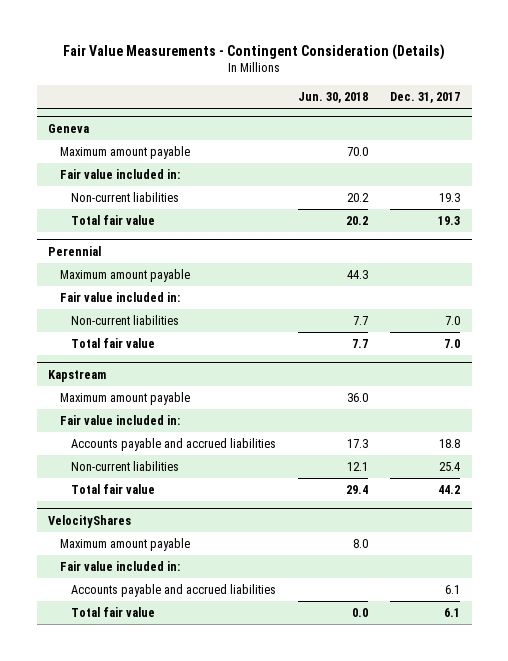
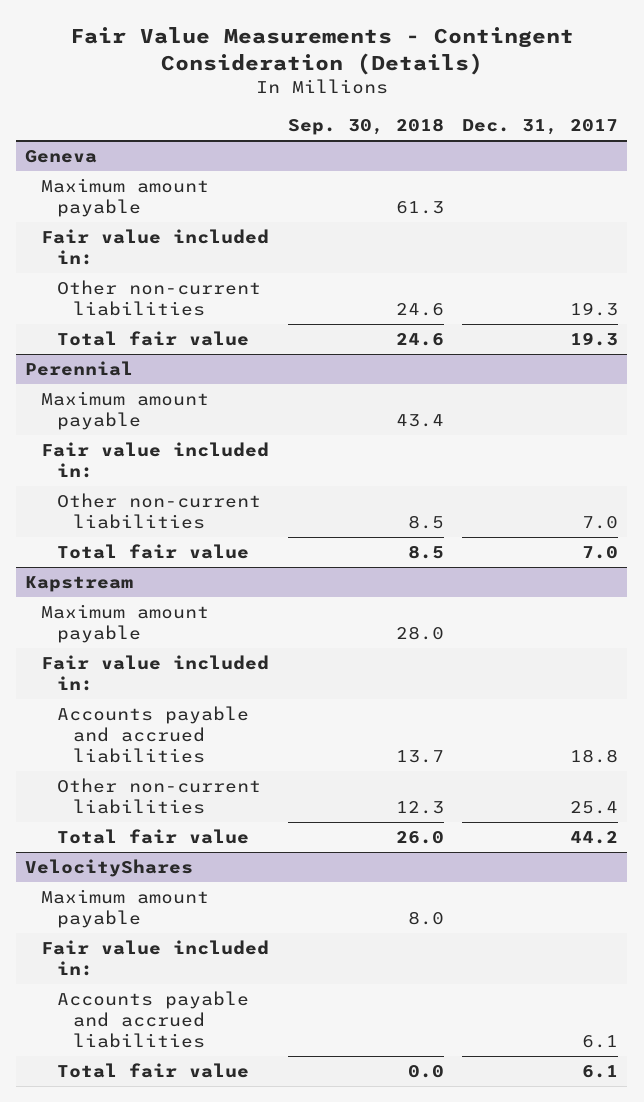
- | Jun. 30, 2018 | Dec. 31, 2017
+ | Sep. 30, 2018 | Dec. 31, 2017
@ Geneva
- Non-current liabilities | 20.2 | 19.3
+ Other non-current liabilities | 24.6 | 19.3
@ Perennial
- Non-current liabilities | 7.7 | 7.0
+ Other non-current liabilities | 8.5 | 7.0
@ Kapstream
- Non-current liabilities | 12.1 | 25.4
+ Other non-current liabilities | 12.3 | 25.4

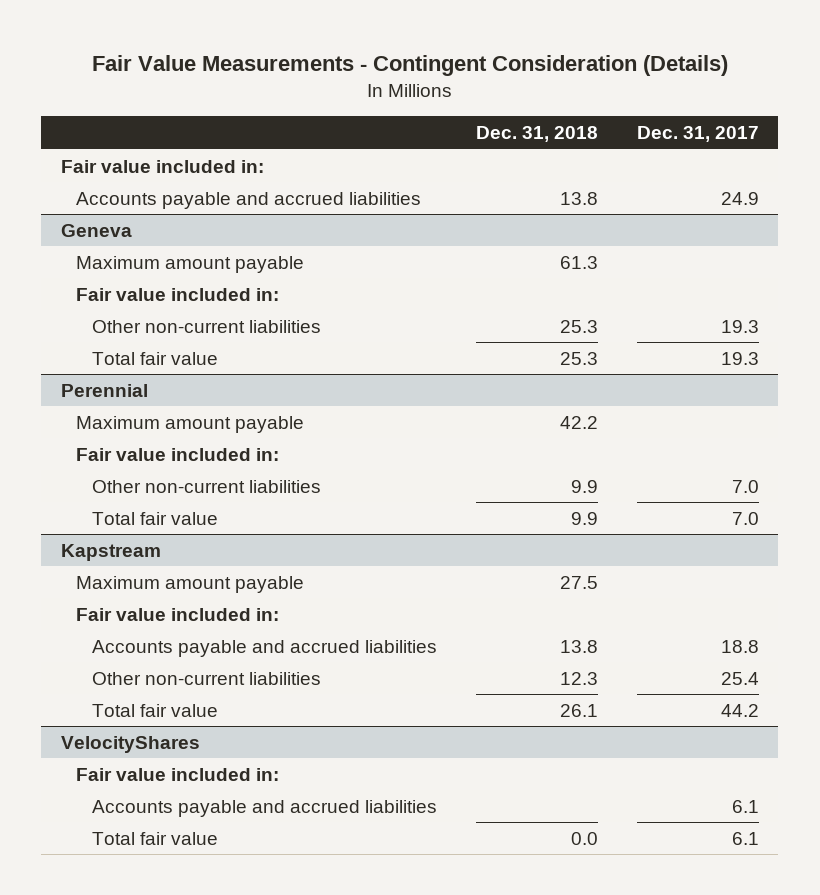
- | Sep. 30, 2018 | Dec. 31, 2017
+ | Dec. 31, 2018 | Dec. 31, 2017
+ Fair value included in:
+ Accounts payable and accrued liabilities | 13.8 | 24.9
@ VelocityShares
- Maximum amount payable | 8.0 |

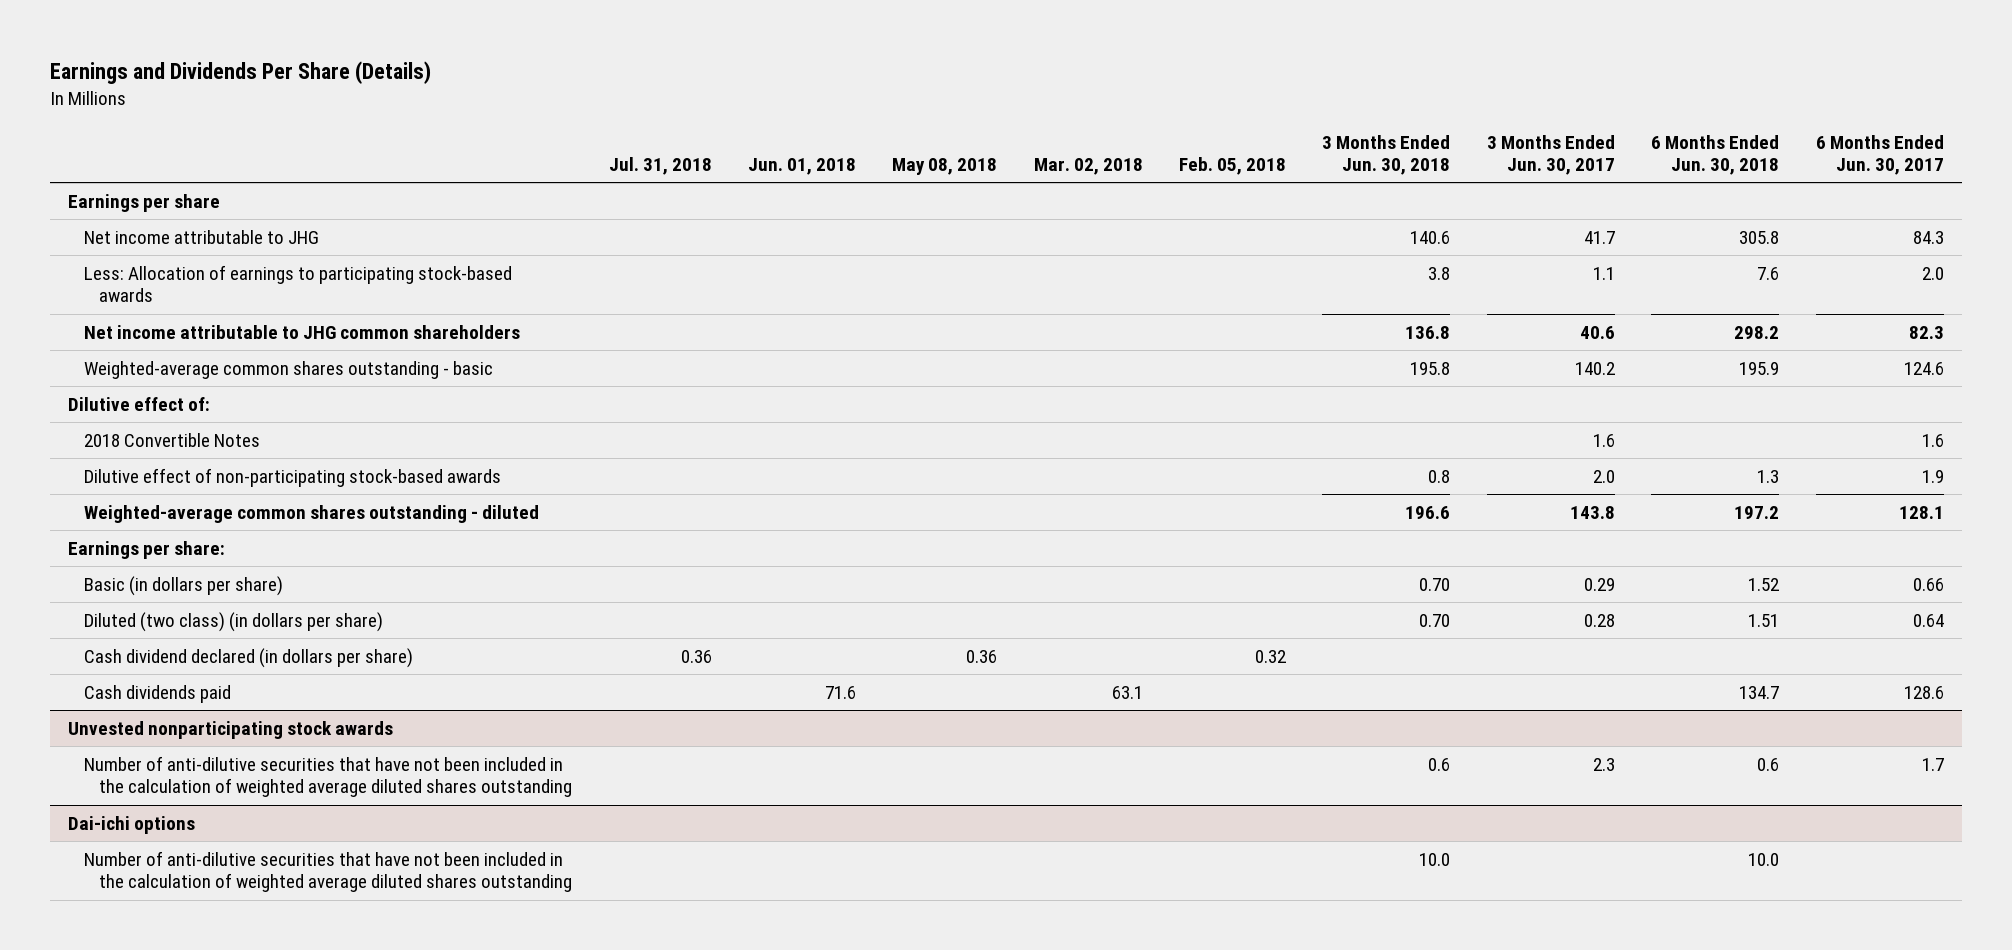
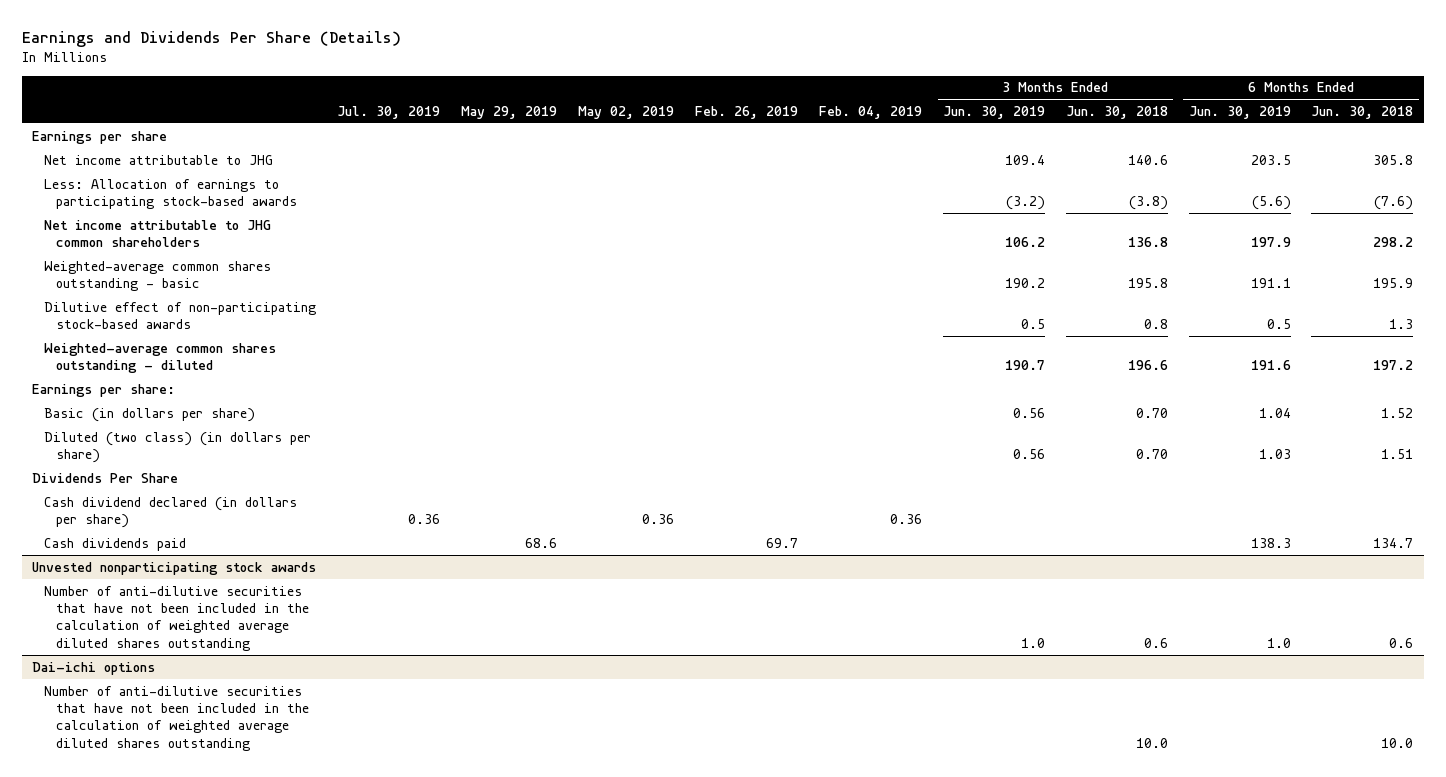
- | Jul. 31, 2018 | Jun. 01, 2018 | May 08, 2018 | Mar. 02, 2018 | Feb. 05, 2018 | 3 Months Ended Jun. 30, 2018 | 3 Months Ended Jun. 30, 2017 | 6 Months Ended Jun. 30, 2018 | 6 Months Ended Jun. 30, 2017
+ | Jul. 30, 2019 | May 29, 2019 | May 02, 2019 | Feb. 26, 2019 | Feb. 04, 2019 | 3 Months Ended Jun. 30, 2019 | 3 Months Ended Jun. 30, 2018 | 6 Months Ended Jun. 30, 2019 | 6 Months Ended Jun. 30, 2018
- Less: Allocation of earnings to participating stock-based awards | | | | | | 3.8 | 1.1 | 7.6 | 2.0
+ Less: Allocation of earnings to participating stock-based awards | | | | | | (3.2) | (3.8) | (5.6) | (7.6)
- Dilutive effect of:
- 2018 Convertible Notes | | | | | | | 1.6 | | 1.6
+ Dividends Per Share

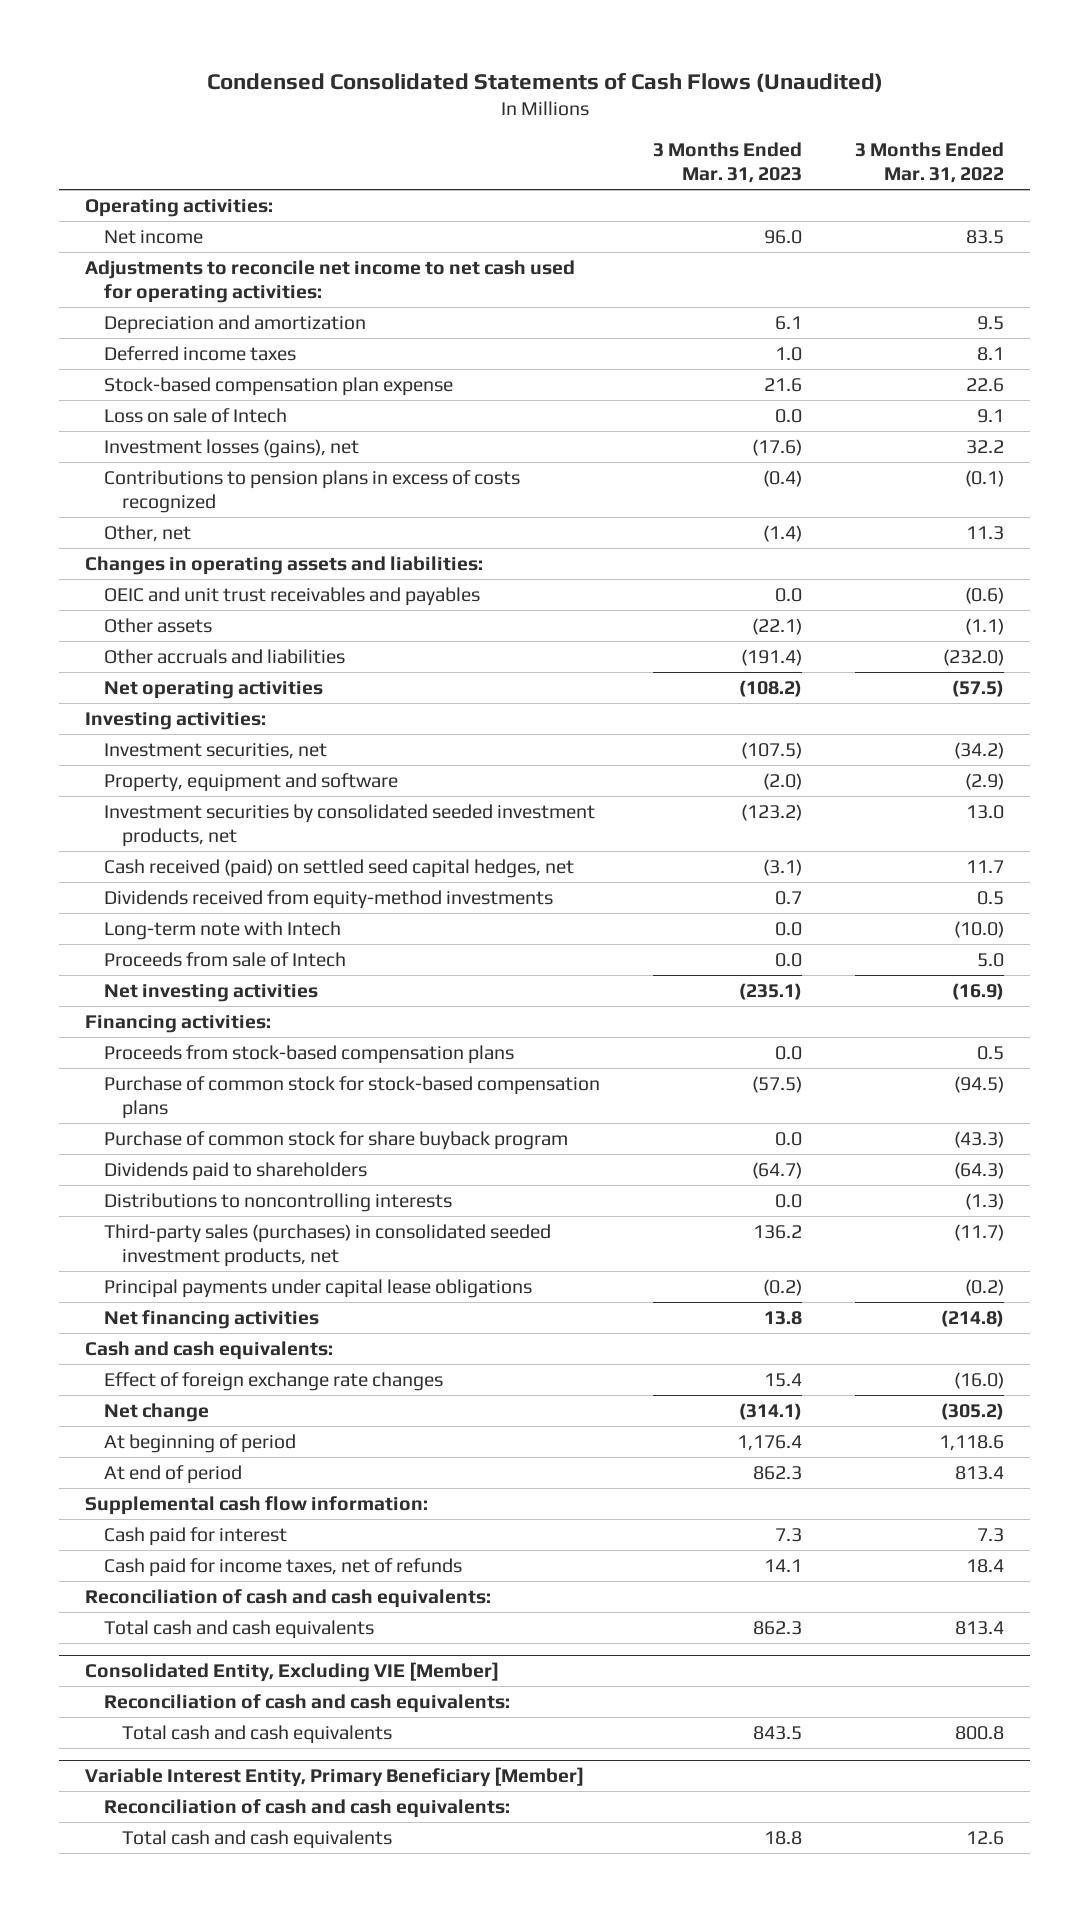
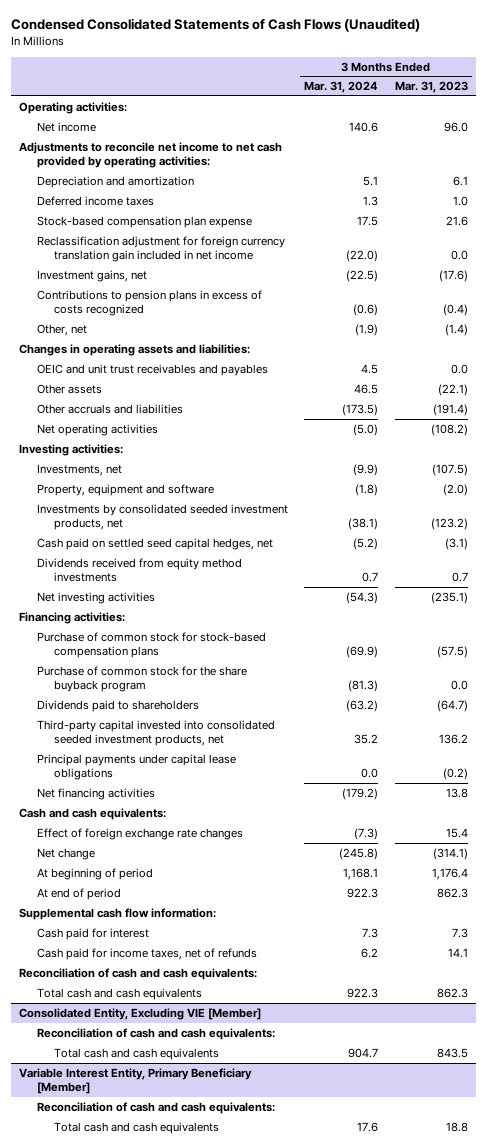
- | 3 Months Ended Mar. 31, 2023 | 3 Months Ended Mar. 31, 2022
+ | 3 Months Ended Mar. 31, 2024 | 3 Months Ended Mar. 31, 2023
- Adjustments to reconcile net income to net cash used for operating activities:
+ Adjustments to reconcile net income to net cash provided by operating activities:
- Loss on sale of Intech | 0.0 | 9.1
- Investment losses (gains), net | (17.6) | 32.2
+ Reclassification adjustment for foreign currency translation gain included in net income | (22.0) | 0.0
+ Investment gains, net | (22.5) | (17.6)
- Investment securities, net | (107.5) | (34.2)
+ Investments, net | (9.9) | (107.5)
- Investment securities by consolidated seeded investment products, net | (123.2) | 13.0
- Cash received (paid) on settled seed capital hedges, net | (3.1) | 11.7
- Dividends received from equity-method investments | 0.7 | 0.5
- Long-term note with Intech | 0.0 | (10.0)
- Proceeds from sale of Intech | 0.0 | 5.0
+ Investments by consolidated seeded investment products, net | (38.1) | (123.2)
+ Cash paid on settled seed capital hedges, net | (5.2) | (3.1)
+ Dividends received from equity method investments | 0.7 | 0.7
- Proceeds from stock-based compensation plans | 0.0 | 0.5
- Purchase of common stock for share buyback program | 0.0 | (43.3)
+ Purchase of common stock for the share buyback program | (81.3) | 0.0
- Distributions to noncontrolling interests | 0.0 | (1.3)
- Third-party sales (purchases) in consolidated seeded investment products, net | 136.2 | (11.7)
+ Third-party capital invested into consolidated seeded investment products, net | 35.2 | 136.2

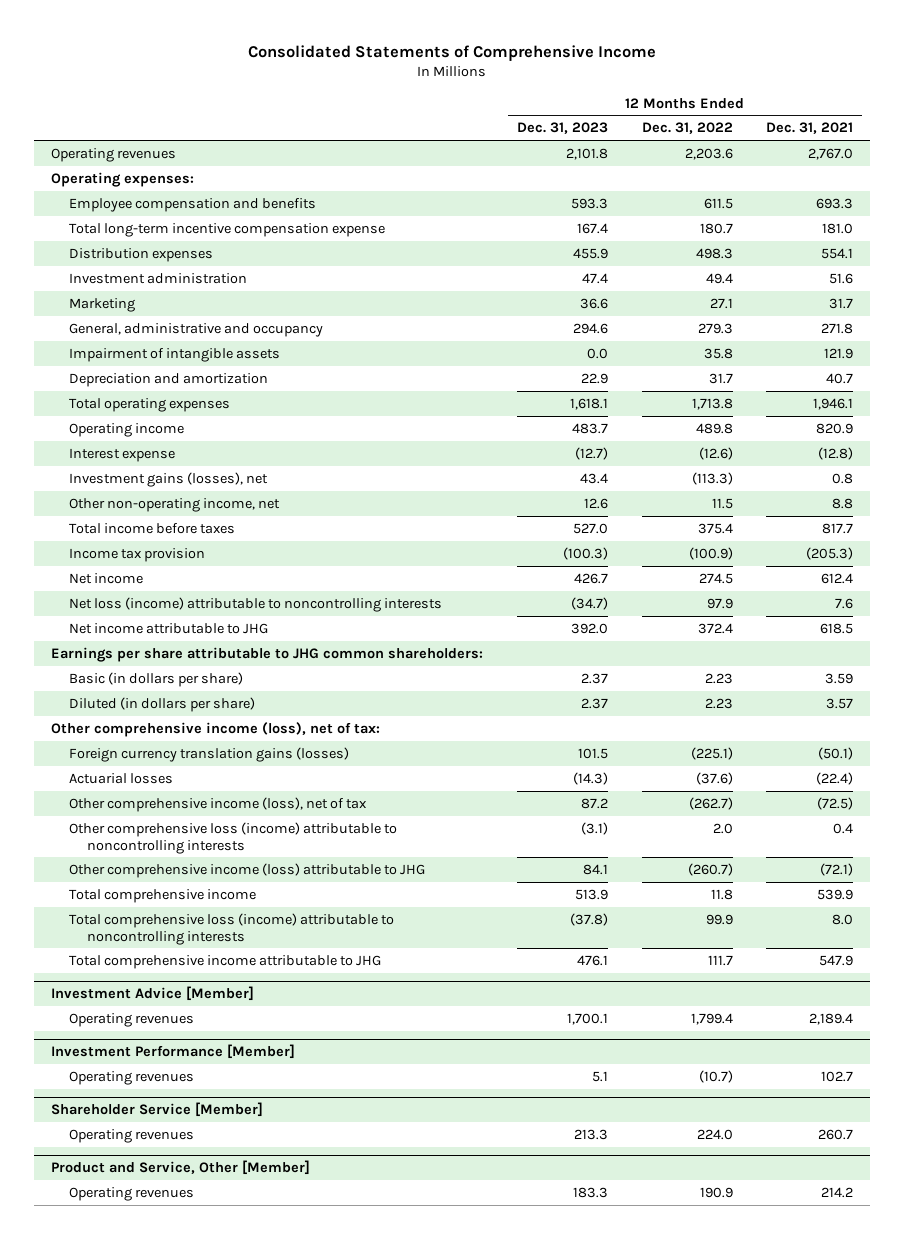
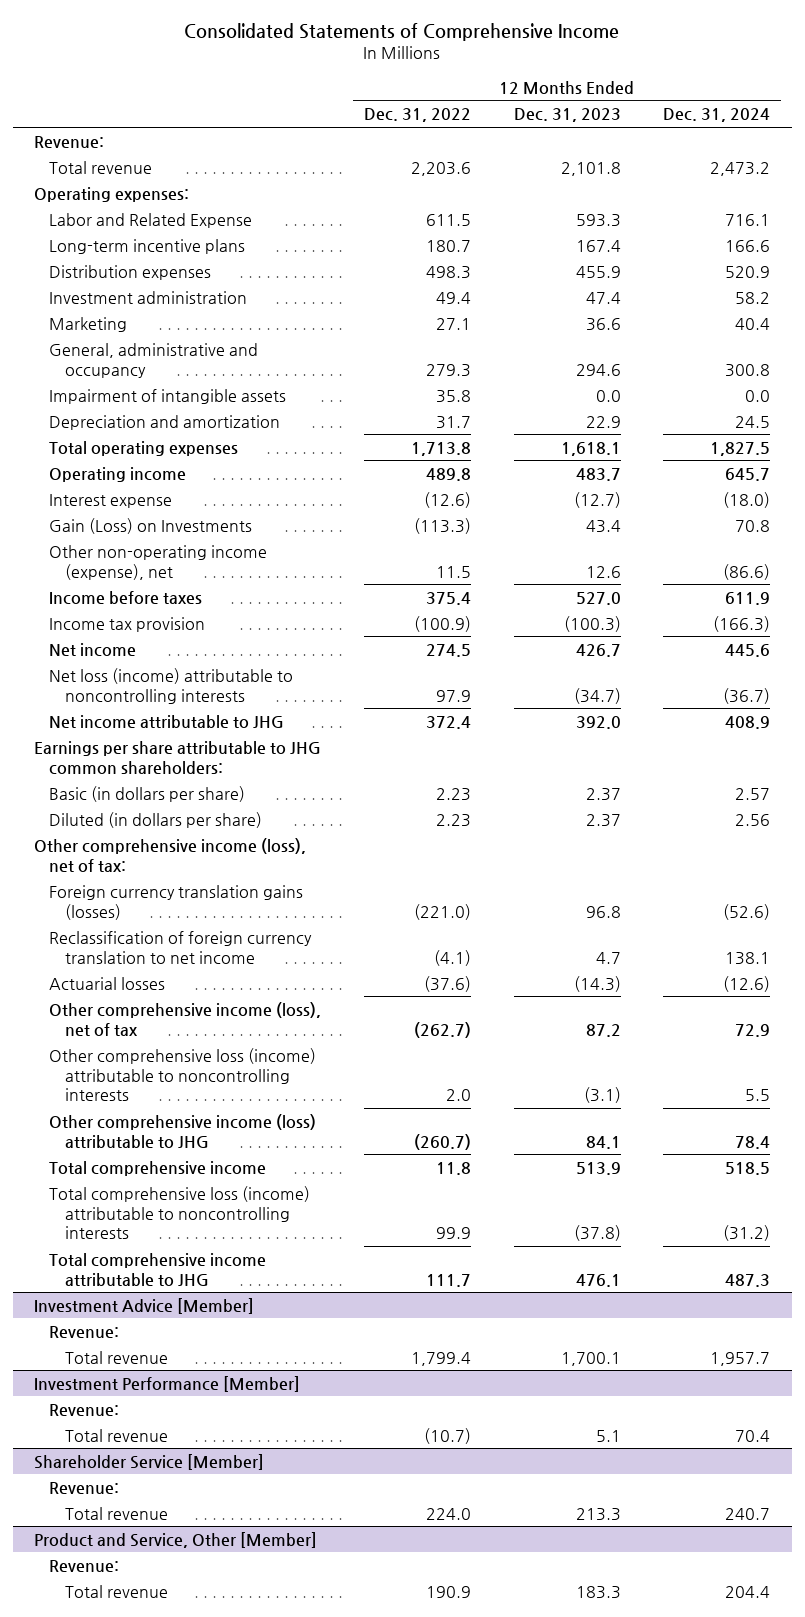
- | 12 Months Ended Dec. 31, 2023 | 12 Months Ended Dec. 31, 2022 | 12 Months Ended Dec. 31, 2021
+ | 12 Months Ended Dec. 31, 2022 | 12 Months Ended Dec. 31, 2023 | 12 Months Ended Dec. 31, 2024
- Operating revenues | 2,101.8 | 2,203.6 | 2,767.0
+ Revenue:
+ Total revenue | 2,203.6 | 2,101.8 | 2,473.2
- Employee compensation and benefits | 593.3 | 611.5 | 693.3
- Total long-term incentive compensation expense | 167.4 | 180.7 | 181.0
+ Labor and Related Expense | 611.5 | 593.3 | 716.1
+ Long-term incentive plans | 180.7 | 167.4 | 166.6
- Investment gains (losses), net | 43.4 | (113.3) | 0.8
- Other non-operating income, net | 12.6 | 11.5 | 8.8
- Total income before taxes | 527.0 | 375.4 | 817.7
+ Gain (Loss) on Investments | (113.3) | 43.4 | 70.8
+ Other non-operating income (expense), net | 11.5 | 12.6 | (86.6)
+ Income before taxes | 375.4 | 527.0 | 611.9
- Foreign currency translation gains (losses) | 101.5 | (225.1) | (50.1)
+ Foreign currency translation gains (losses) | (221.0) | 96.8 | (52.6)
+ Reclassification of foreign currency translation to net income | (4.1) | 4.7 | 138.1
@ Investment Advice [Member]
- Operating revenues | 1,700.1 | 1,799.4 | 2,189.4
+ Revenue:
+ Total revenue | 1,799.4 | 1,700.1 | 1,957.7
@ Investment Performance [Member]
- Operating revenues | 5.1 | (10.7) | 102.7
+ Revenue:
+ Total revenue | (10.7) | 5.1 | 70.4
@ Shareholder Service [Member]
- Operating revenues | 213.3 | 224.0 | 260.7
+ Revenue:
+ Total revenue | 224.0 | 213.3 | 240.7
@ Product and Service, Other [Member]
- Operating revenues | 183.3 | 190.9 | 214.2
+ Revenue:
+ Total revenue | 190.9 | 183.3 | 204.4

